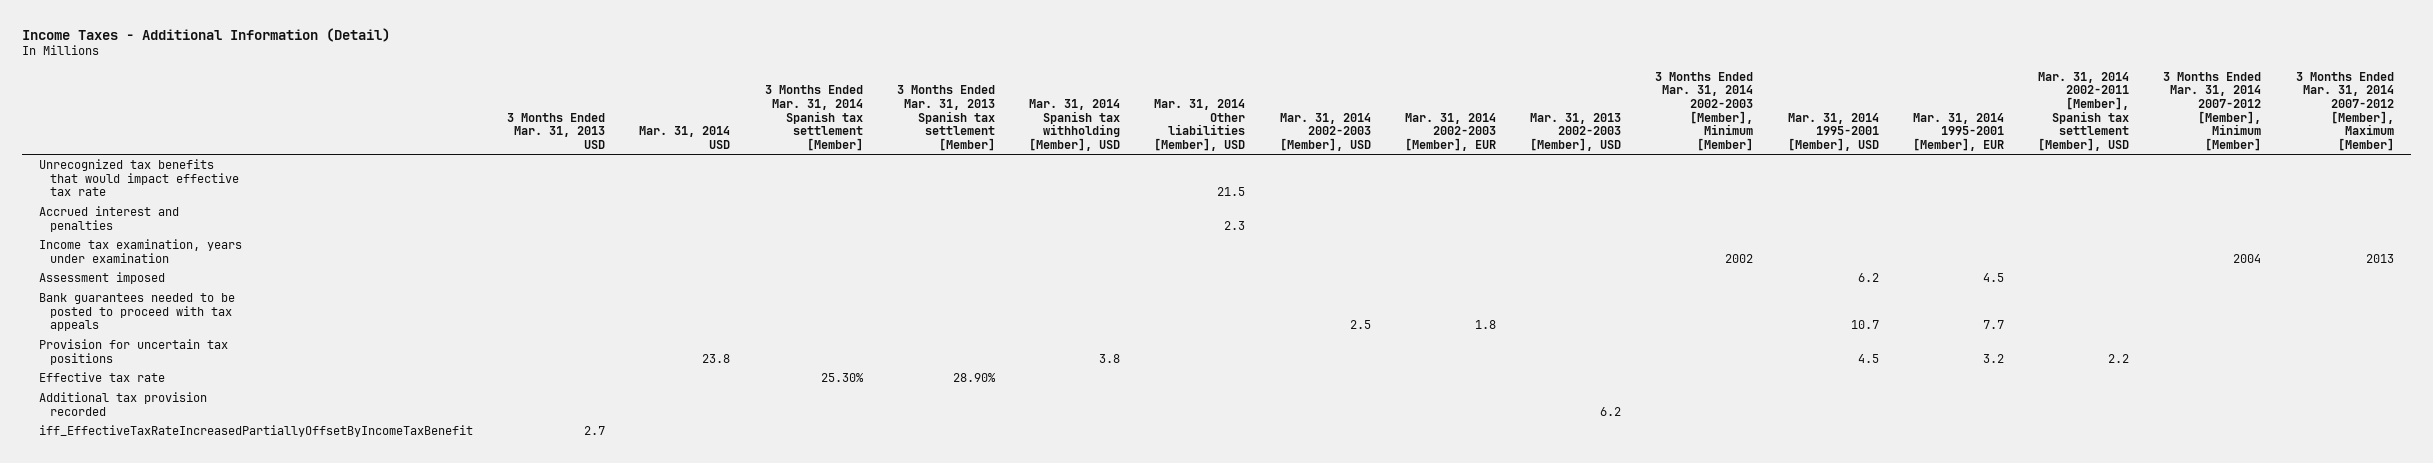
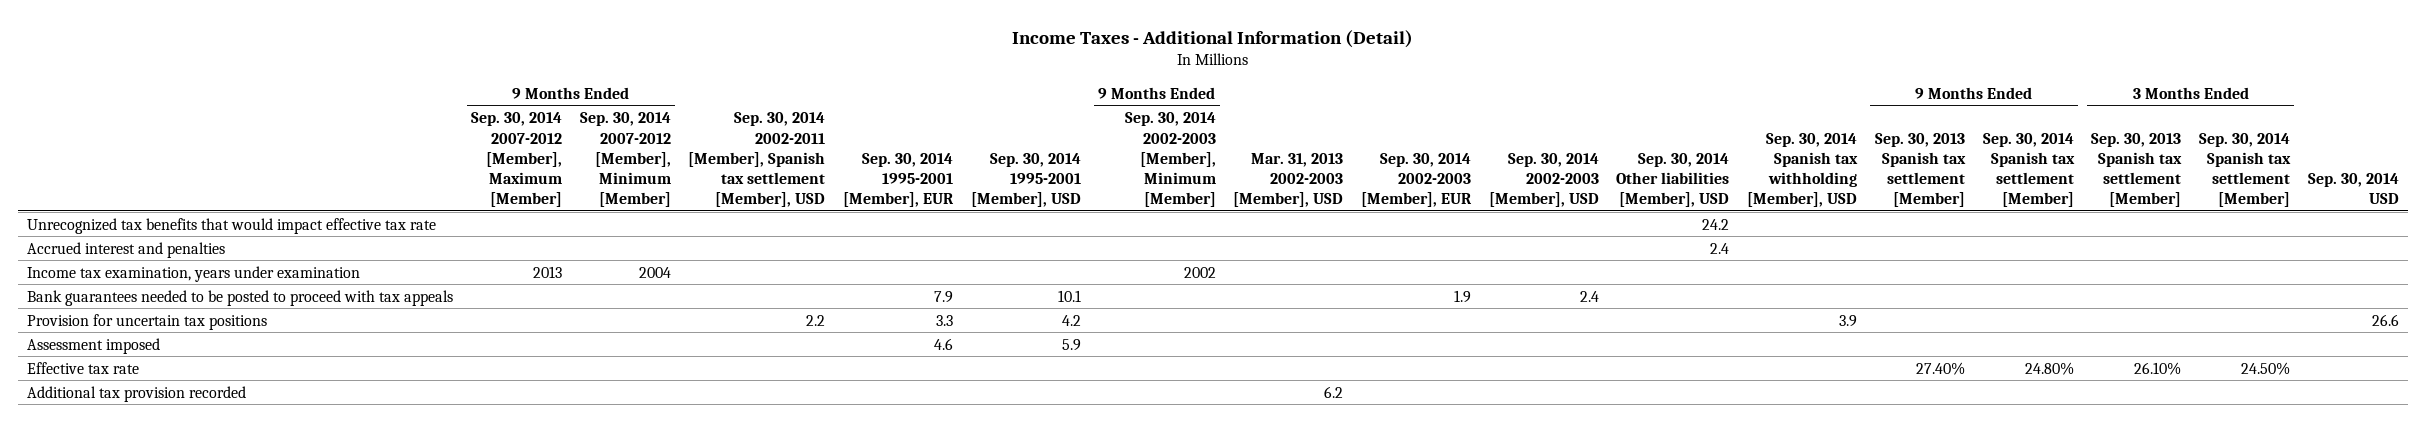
- | 3 Months Ended Mar. 31, 2013 USD | Mar. 31, 2014 USD | 3 Months Ended Mar. 31, 2014 Spanish tax settlement [Member] | 3 Months Ended Mar. 31, 2013 Spanish tax settlement [Member] | Mar. 31, 2014 Spanish tax withholding [Member], USD | Mar. 31, 2014 Other liabilities [Member], USD | Mar. 31, 2014 2002-2003 [Member], USD | Mar. 31, 2014 2002-2003 [Member], EUR | Mar. 31, 2013 2002-2003 [Member], USD | 3 Months Ended Mar. 31, 2014 2002-2003 [Member], Minimum [Member] | Mar. 31, 2014 1995-2001 [Member], USD | Mar. 31, 2014 1995-2001 [Member], EUR | Mar. 31, 2014 2002-2011 [Member], Spanish tax settlement [Member], USD | 3 Months Ended Mar. 31, 2014 2007-2012 [Member], Minimum [Member] | 3 Months Ended Mar. 31, 2014 2007-2012 [Member], Maximum [Member]
+ | 9 Months Ended Sep. 30, 2014 2007-2012 [Member], Maximum [Member] | 9 Months Ended Sep. 30, 2014 2007-2012 [Member], Minimum [Member] | Sep. 30, 2014 2002-2011 [Member], Spanish tax settlement [Member], USD | Sep. 30, 2014 1995-2001 [Member], EUR | Sep. 30, 2014 1995-2001 [Member], USD | 9 Months Ended Sep. 30, 2014 2002-2003 [Member], Minimum [Member] | Mar. 31, 2013 2002-2003 [Member], USD | Sep. 30, 2014 2002-2003 [Member], EUR | Sep. 30, 2014 2002-2003 [Member], USD | Sep. 30, 2014 Other liabilities [Member], USD | Sep. 30, 2014 Spanish tax withholding [Member], USD | 9 Months Ended Sep. 30, 2013 Spanish tax settlement [Member] | 9 Months Ended Sep. 30, 2014 Spanish tax settlement [Member] | 3 Months Ended Sep. 30, 2013 Spanish tax settlement [Member] | 3 Months Ended Sep. 30, 2014 Spanish tax settlement [Member] | Sep. 30, 2014 USD
moved down: Assessment imposed | | | | 4.6 | 5.9 | | | | | | | | | | |
- iff_EffectiveTaxRateIncreasedPartiallyOffsetByIncomeTaxBenefit | 2.7 | | | | | | | | | | | | | |

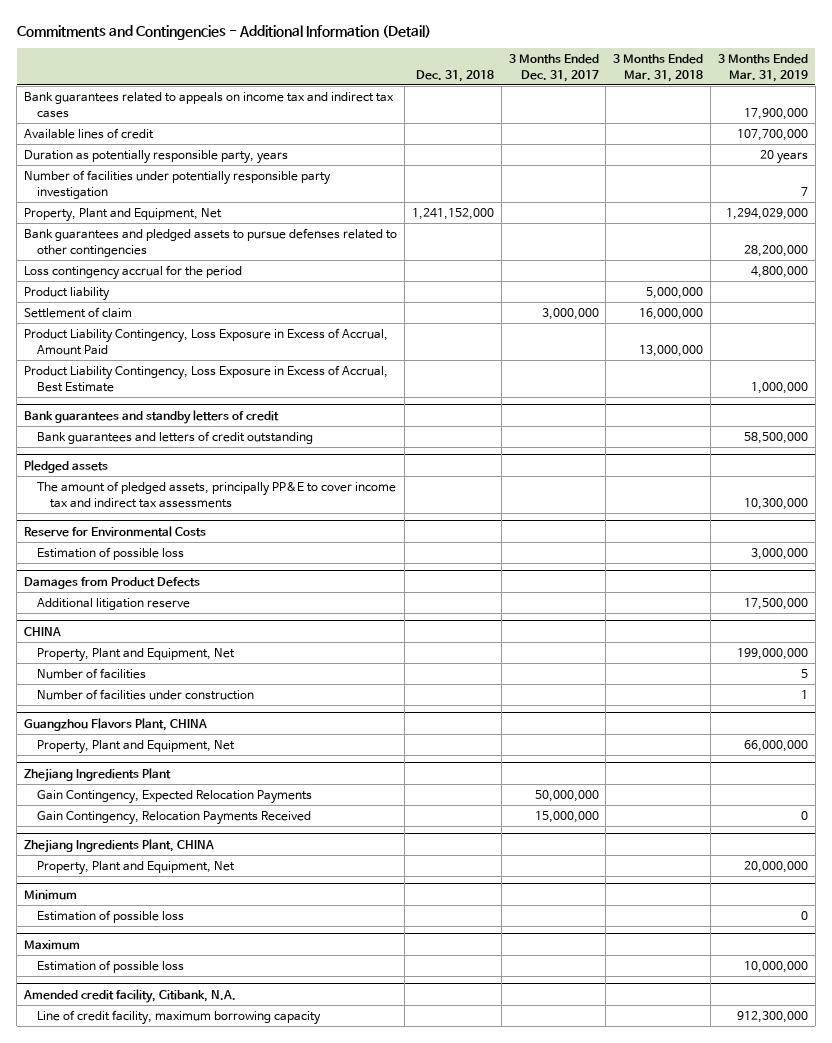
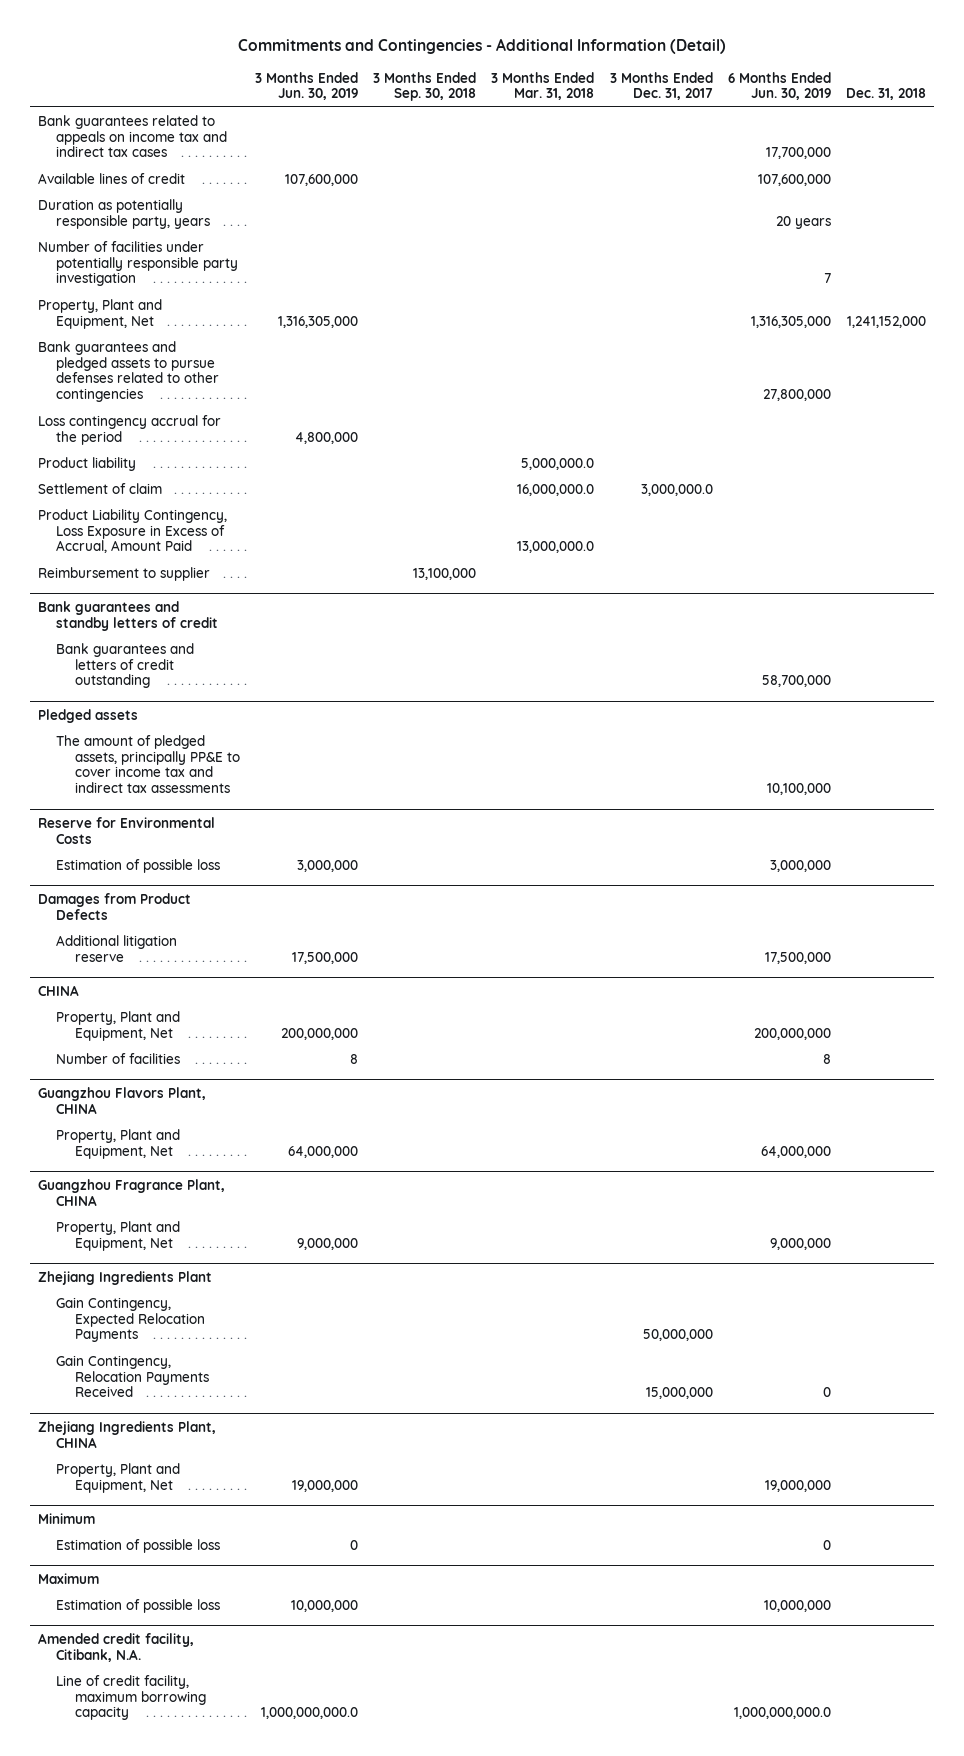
- | Dec. 31, 2018 | 3 Months Ended Dec. 31, 2017 | 3 Months Ended Mar. 31, 2018 | 3 Months Ended Mar. 31, 2019
+ | 3 Months Ended Jun. 30, 2019 | 3 Months Ended Sep. 30, 2018 | 3 Months Ended Mar. 31, 2018 | 3 Months Ended Dec. 31, 2017 | 6 Months Ended Jun. 30, 2019 | Dec. 31, 2018
- Product liability | | | 5,000,000 |
- Settlement of claim | | 3,000,000 | 16,000,000 |
- Product Liability Contingency, Loss Exposure in Excess of Accrual, Amount Paid | | | 13,000,000 |
- Product Liability Contingency, Loss Exposure in Excess of Accrual, Best Estimate | | | | 1,000,000
+ Product liability | | | 5,000,000.0 | | |
+ Settlement of claim | | | 16,000,000.0 | 3,000,000.0 | |
+ Product Liability Contingency, Loss Exposure in Excess of Accrual, Amount Paid | | | 13,000,000.0 | | |
+ Reimbursement to supplier | | 13,100,000 | | | |
@ CHINA
- Number of facilities under construction | | | | 1
+ Guangzhou Fragrance Plant, CHINA
+ Property, Plant and Equipment, Net | 9,000,000 | | | | 9,000,000 |

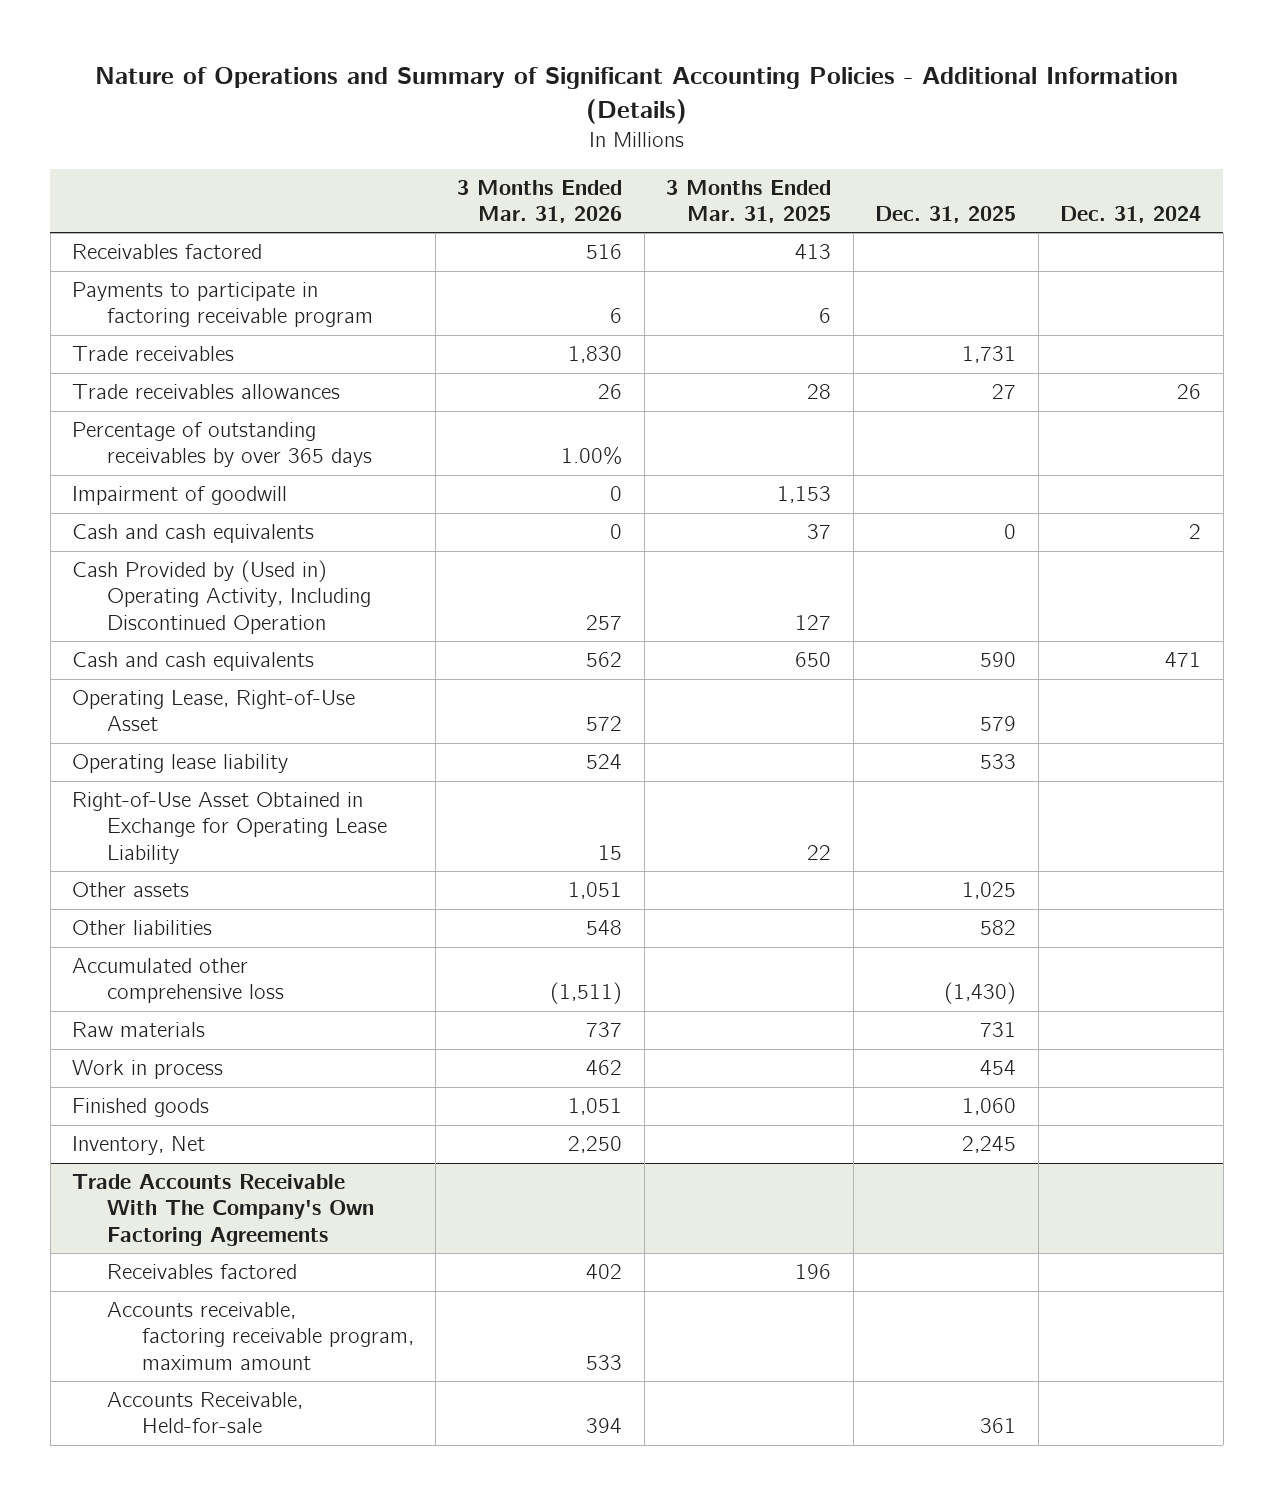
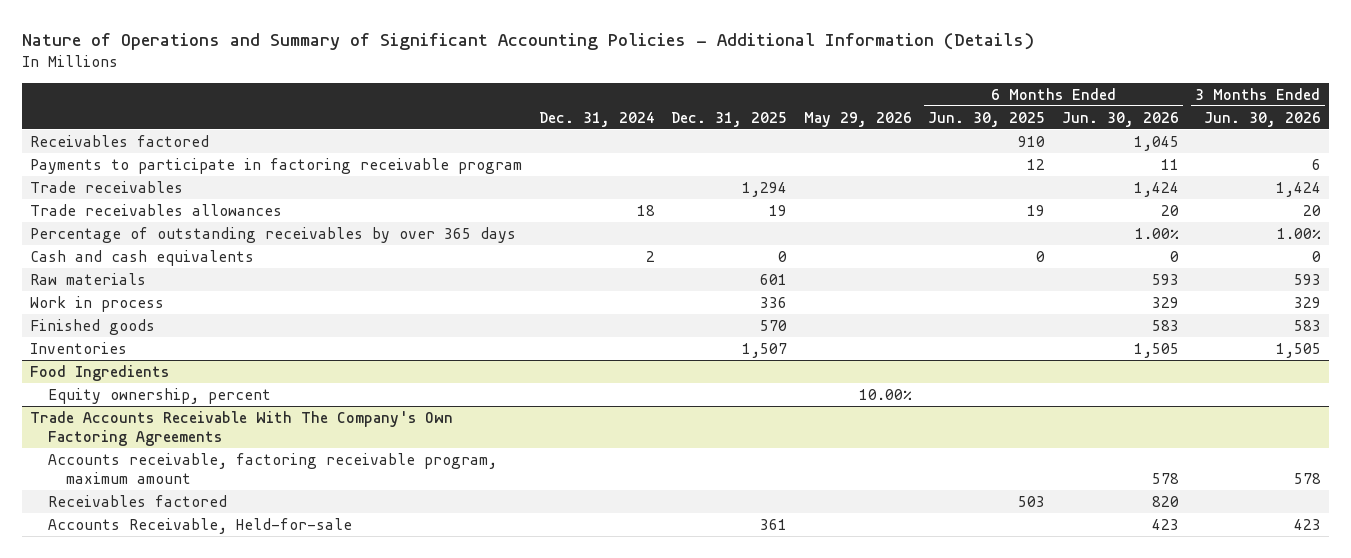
- | 3 Months Ended Mar. 31, 2026 | 3 Months Ended Mar. 31, 2025 | Dec. 31, 2025 | Dec. 31, 2024
+ | Dec. 31, 2024 | Dec. 31, 2025 | May 29, 2026 | 6 Months Ended Jun. 30, 2025 | 6 Months Ended Jun. 30, 2026 | 3 Months Ended Jun. 30, 2026
- Trade receivables | 1,830 | | 1,731 |
- Trade receivables allowances | 26 | 28 | 27 | 26
+ Trade receivables | | 1,294 | | | 1,424 | 1,424
+ Trade receivables allowances | 18 | 19 | | 19 | 20 | 20
- Impairment of goodwill | 0 | 1,153 | |
- Cash Provided by (Used in) Operating Activity, Including Discontinued Operation | 257 | 127 | |
- Cash and cash equivalents | 562 | 650 | 590 | 471
- Operating Lease, Right-of-Use Asset | 572 | | 579 |
- Operating lease liability | 524 | | 533 |
- Right-of-Use Asset Obtained in Exchange for Operating Lease Liability | 15 | 22 | |
- Other assets | 1,051 | | 1,025 |
- Other liabilities | 548 | | 582 |
- Accumulated other comprehensive loss | (1,511) | | (1,430) |
- Raw materials | 737 | | 731 |
- Work in process | 462 | | 454 |
- Finished goods | 1,051 | | 1,060 |
- Inventory, Net | 2,250 | | 2,245 |
+ Raw materials | | 601 | | | 593 | 593
+ Work in process | | 336 | | | 329 | 329
+ Finished goods | | 570 | | | 583 | 583
+ Inventories | | 1,507 | | | 1,505 | 1,505
+ Food Ingredients
+ Equity ownership, percent | | | 10.00% | | |
@ Trade Accounts Receivable With The Company's Own Factoring Agreements
moved down: Receivables factored | | | | 503 | 820 |

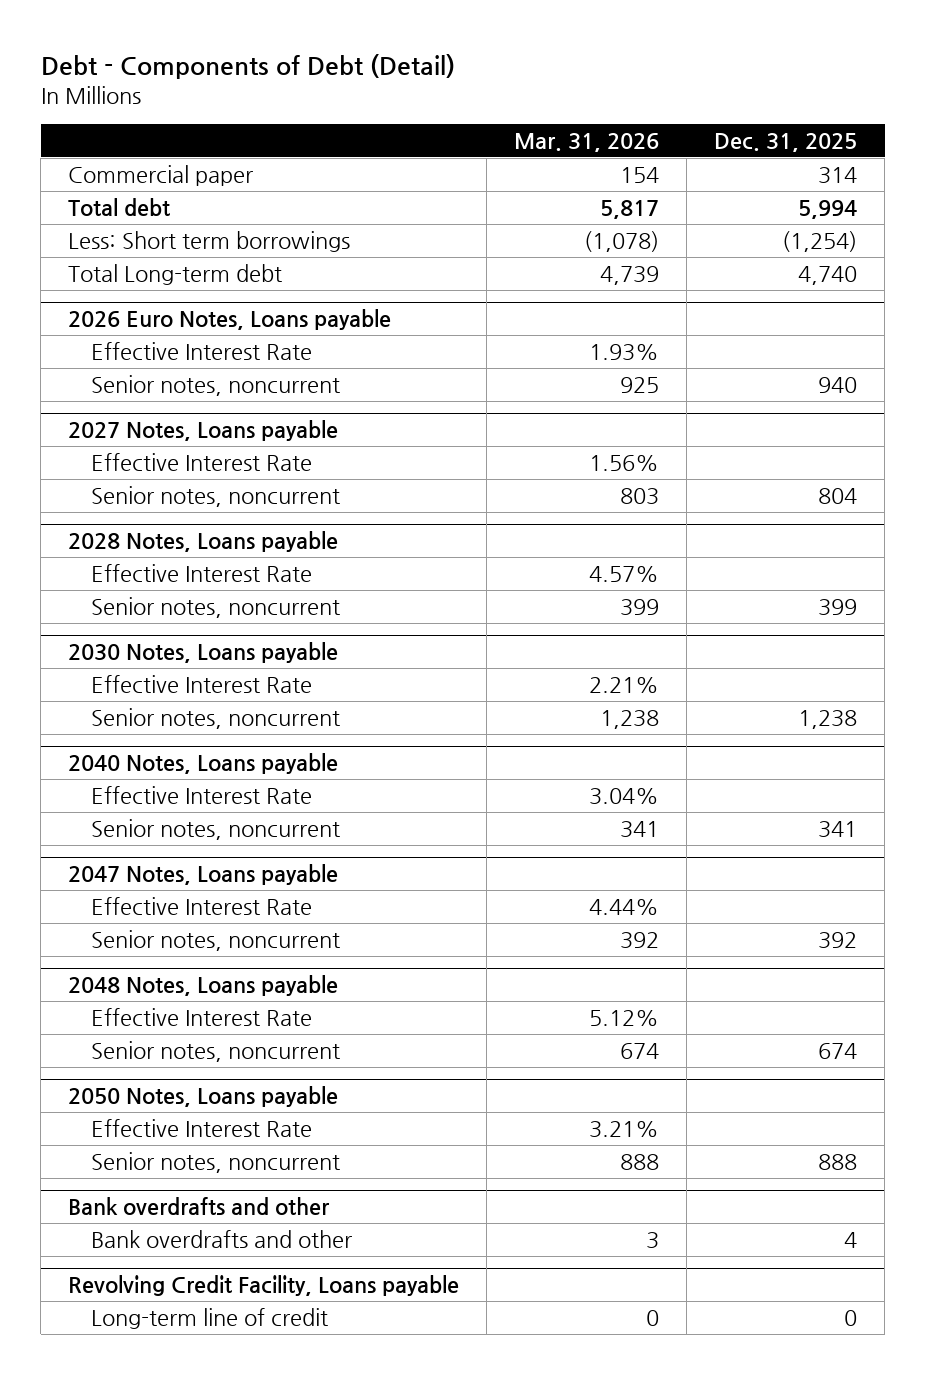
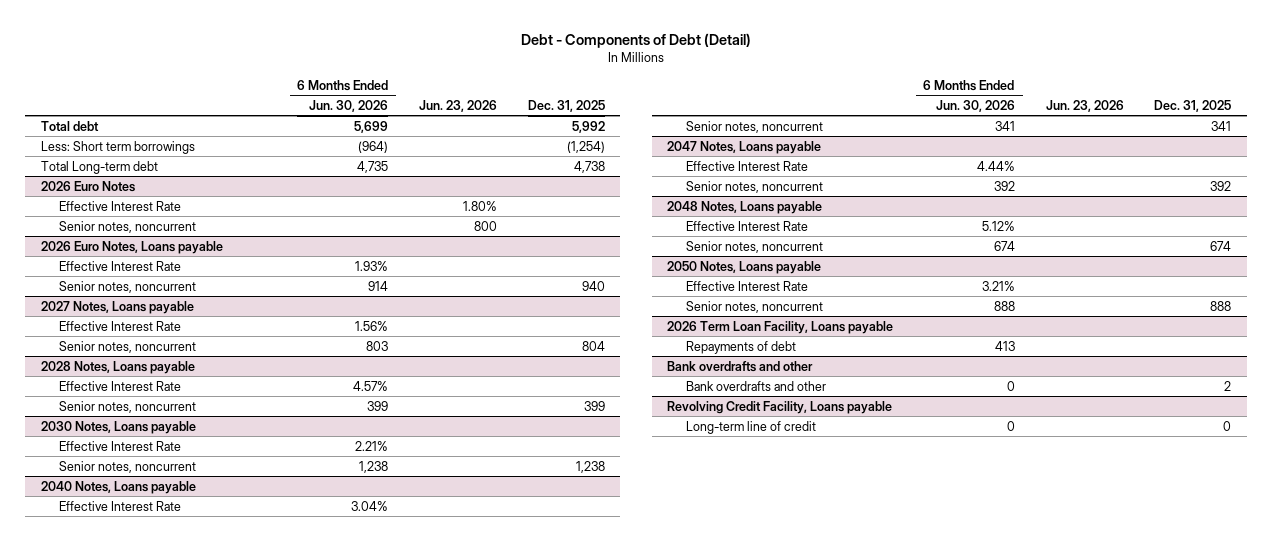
- | Mar. 31, 2026 | Dec. 31, 2025
+ | 6 Months Ended Jun. 30, 2026 | Jun. 23, 2026 | Dec. 31, 2025
- Commercial paper | 154 | 314
- Total debt | 5,817 | 5,994
+ Total debt | 5,699 | | 5,992
- Total Long-term debt | 4,739 | 4,740
+ Total Long-term debt | 4,735 | | 4,738
+ 2026 Euro Notes
+ Effective Interest Rate | | 1.80% |
+ Senior notes, noncurrent | | 800 |
+ 2026 Term Loan Facility, Loans payable
+ Repayments of debt | 413 | |
@ Bank overdrafts and other
- Bank overdrafts and other | 3 | 4
+ Bank overdrafts and other | 0 | | 2

